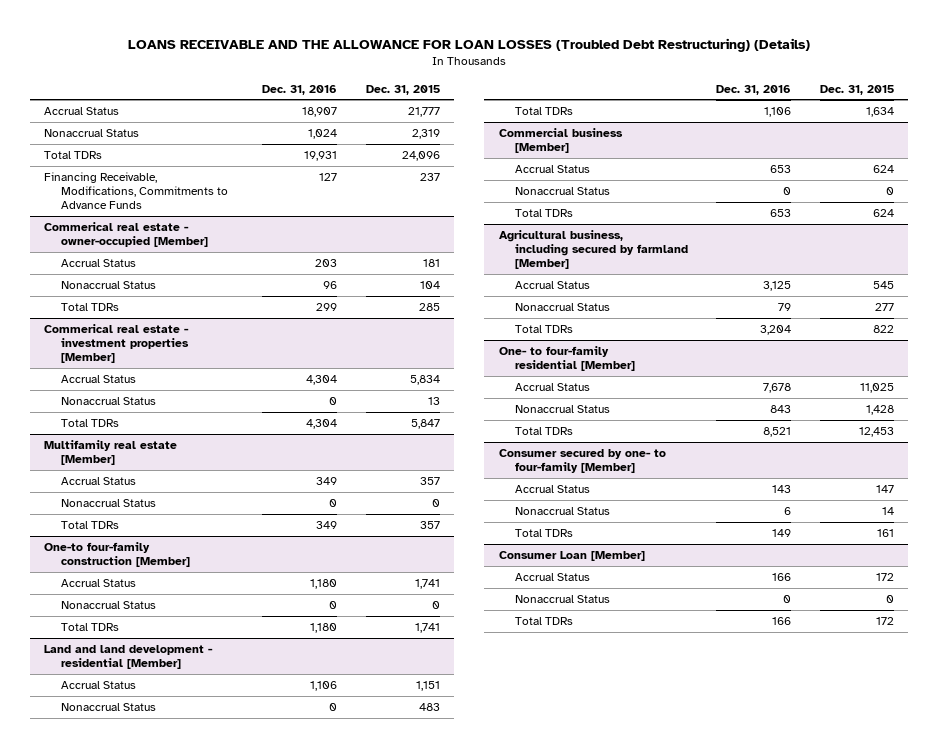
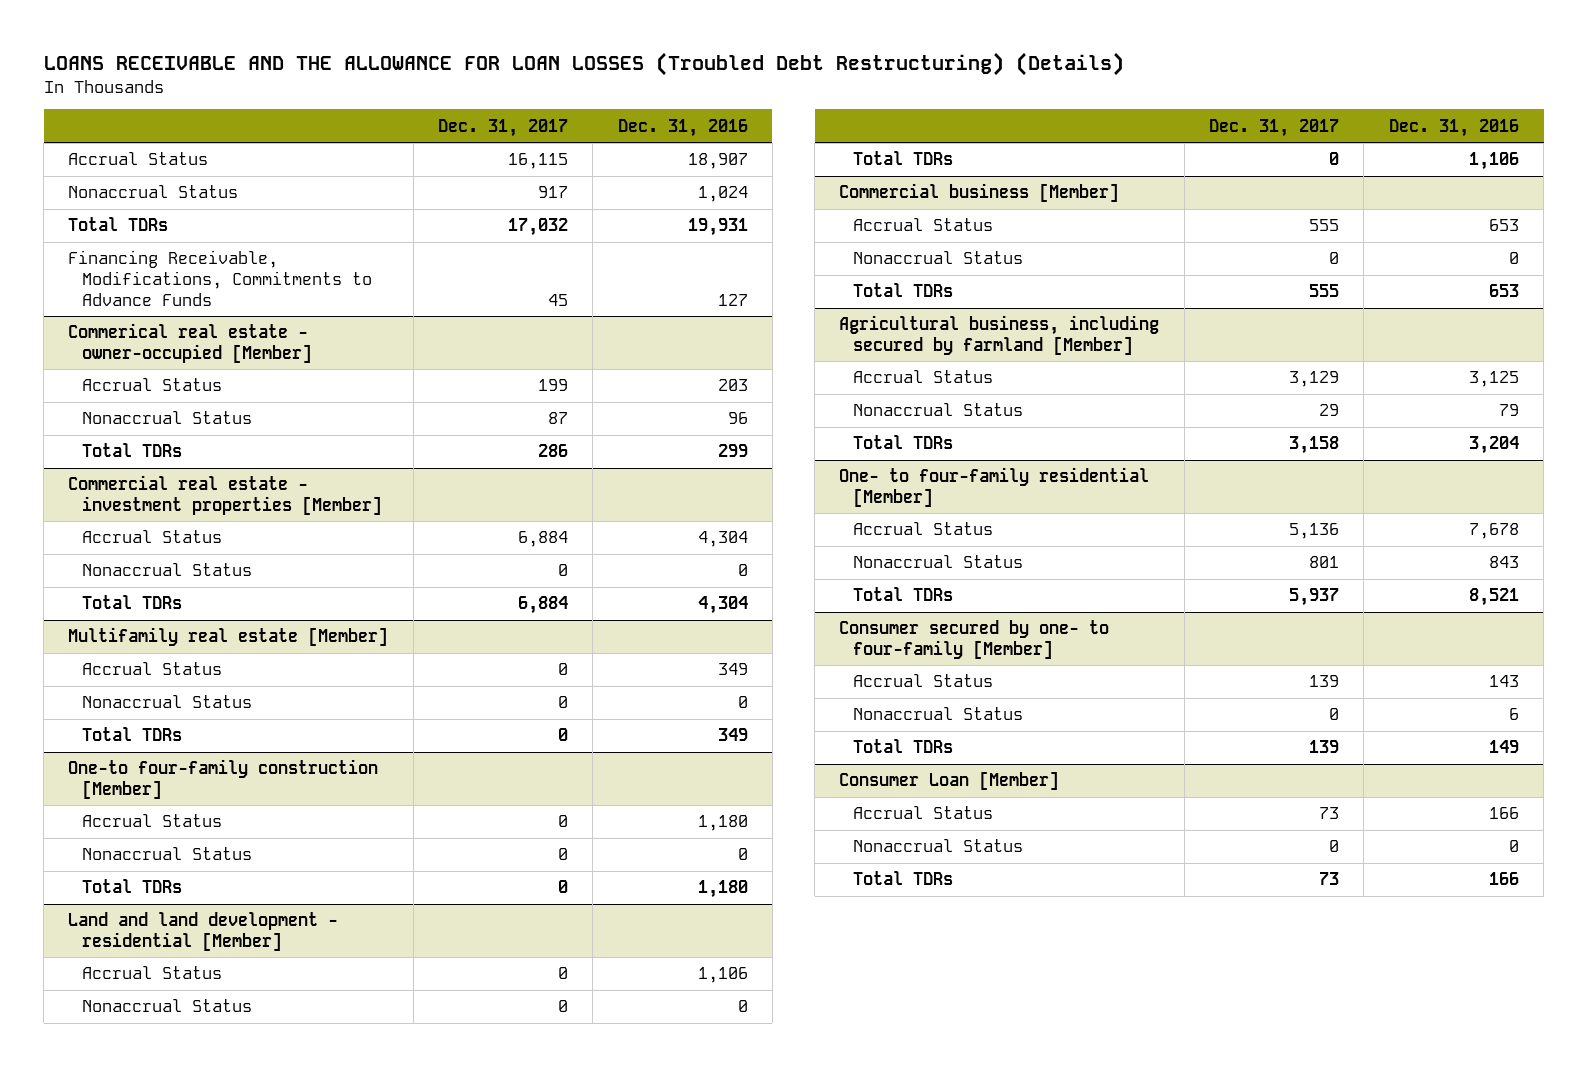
- | Dec. 31, 2016 | Dec. 31, 2015
+ | Dec. 31, 2017 | Dec. 31, 2016
- Commerical real estate - investment properties [Member]
+ Commercial real estate - investment properties [Member]

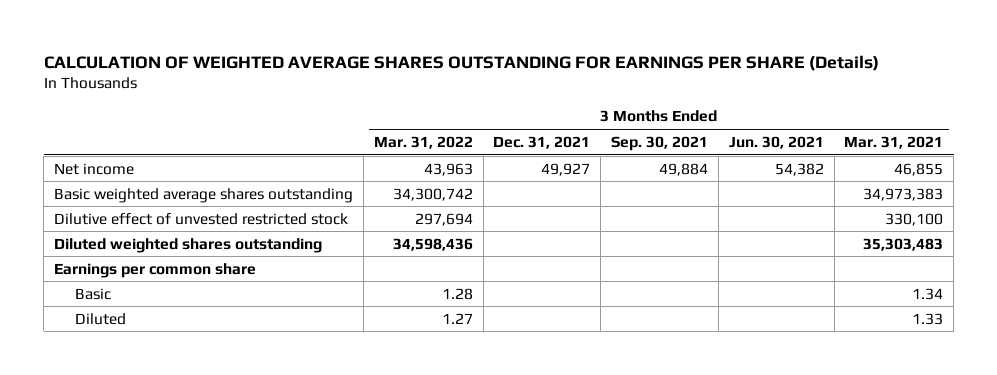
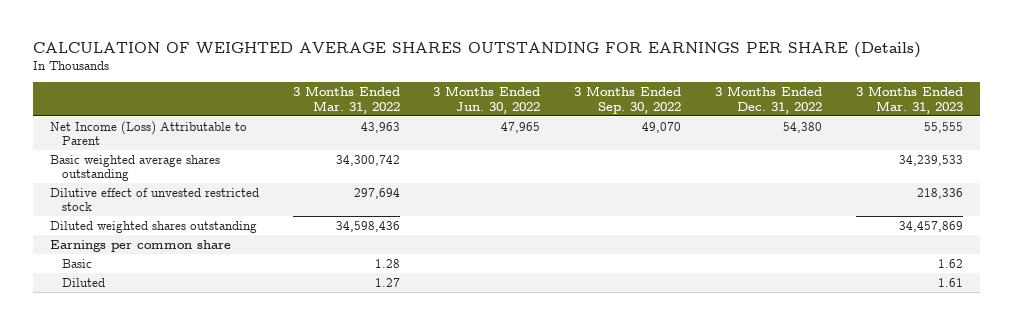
- | 3 Months Ended Mar. 31, 2022 | 3 Months Ended Dec. 31, 2021 | 3 Months Ended Sep. 30, 2021 | 3 Months Ended Jun. 30, 2021 | 3 Months Ended Mar. 31, 2021
+ | 3 Months Ended Mar. 31, 2022 | 3 Months Ended Jun. 30, 2022 | 3 Months Ended Sep. 30, 2022 | 3 Months Ended Dec. 31, 2022 | 3 Months Ended Mar. 31, 2023
- Net income | 43,963 | 49,927 | 49,884 | 54,382 | 46,855
+ Net Income (Loss) Attributable to Parent | 43,963 | 47,965 | 49,070 | 54,380 | 55,555

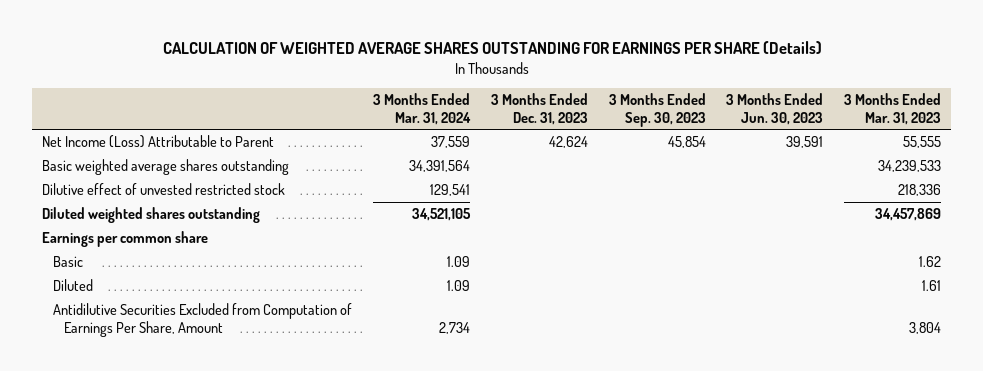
- | 3 Months Ended Mar. 31, 2022 | 3 Months Ended Jun. 30, 2022 | 3 Months Ended Sep. 30, 2022 | 3 Months Ended Dec. 31, 2022 | 3 Months Ended Mar. 31, 2023
+ | 3 Months Ended Mar. 31, 2024 | 3 Months Ended Dec. 31, 2023 | 3 Months Ended Sep. 30, 2023 | 3 Months Ended Jun. 30, 2023 | 3 Months Ended Mar. 31, 2023
+ Antidilutive Securities Excluded from Computation of Earnings Per Share, Amount | 2,734 | | | | 3,804

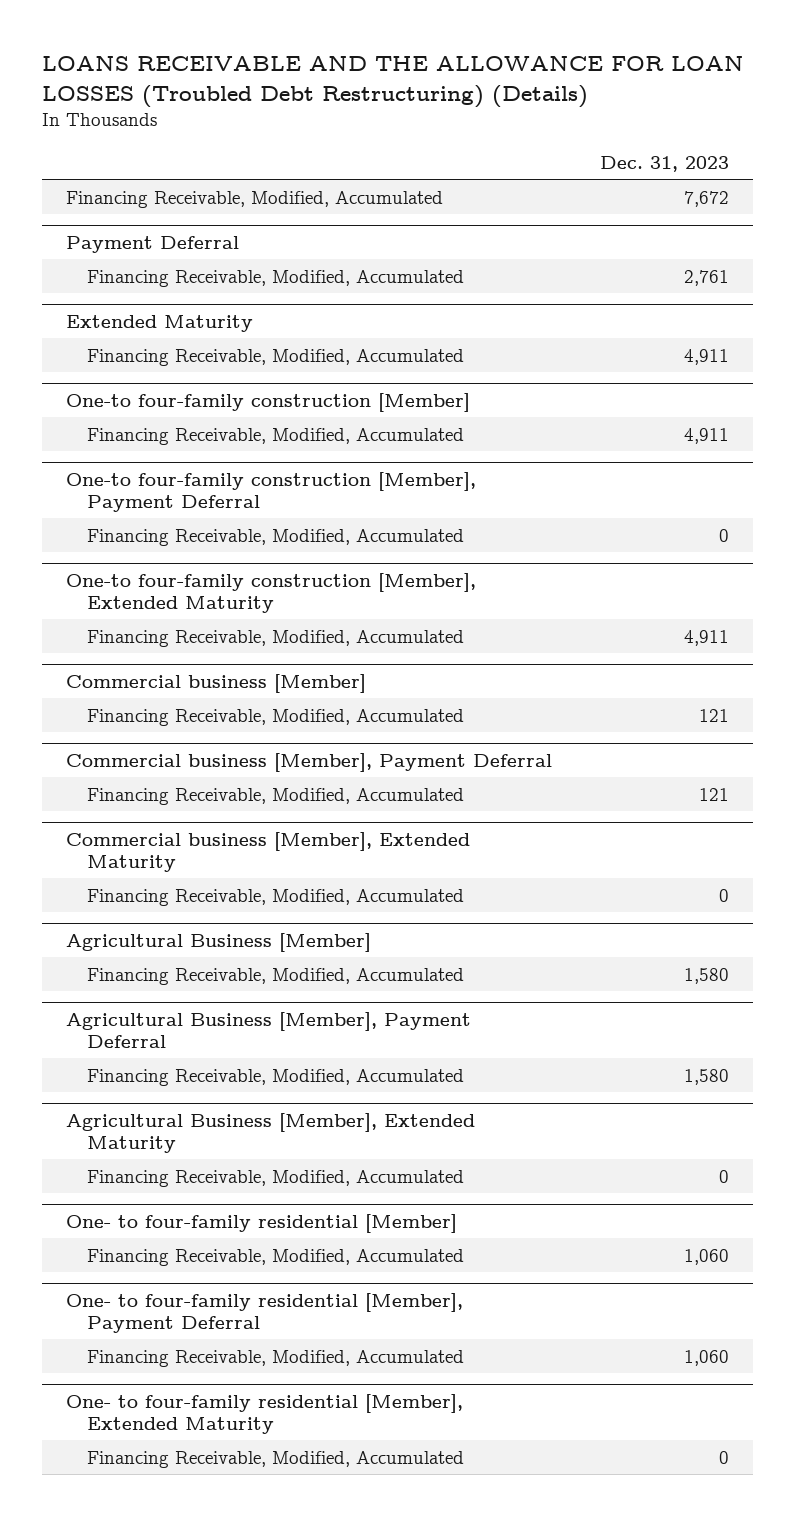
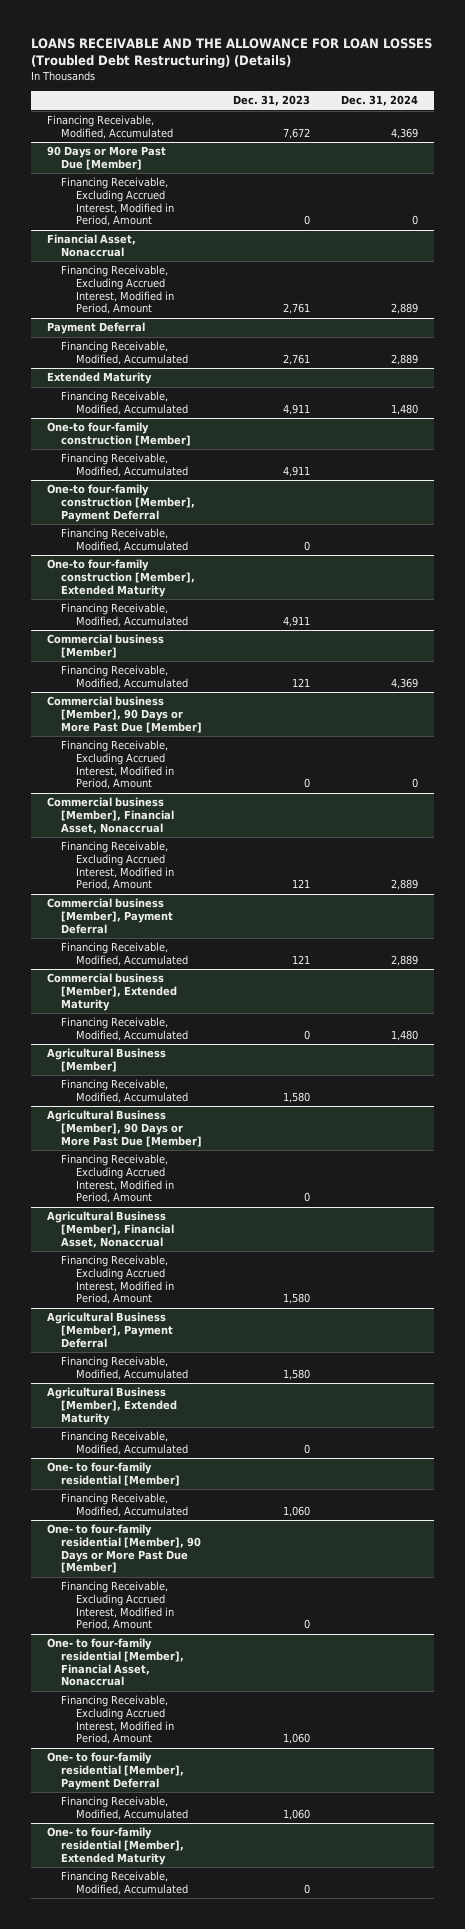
- | Dec. 31, 2023
+ | Dec. 31, 2023 | Dec. 31, 2024
+ 90 Days or More Past Due [Member]
+ Financing Receivable, Excluding Accrued Interest, Modified in Period, Amount | 0 | 0
+ Financial Asset, Nonaccrual
+ Financing Receivable, Excluding Accrued Interest, Modified in Period, Amount | 2,761 | 2,889
+ Commercial business [Member], 90 Days or More Past Due [Member]
+ Financing Receivable, Excluding Accrued Interest, Modified in Period, Amount | 0 | 0
+ Commercial business [Member], Financial Asset, Nonaccrual
+ Financing Receivable, Excluding Accrued Interest, Modified in Period, Amount | 121 | 2,889
+ Agricultural Business [Member], 90 Days or More Past Due [Member]
+ Financing Receivable, Excluding Accrued Interest, Modified in Period, Amount | 0 |
+ Agricultural Business [Member], Financial Asset, Nonaccrual
+ Financing Receivable, Excluding Accrued Interest, Modified in Period, Amount | 1,580 |
+ One- to four-family residential [Member], 90 Days or More Past Due [Member]
+ Financing Receivable, Excluding Accrued Interest, Modified in Period, Amount | 0 |
+ One- to four-family residential [Member], Financial Asset, Nonaccrual
+ Financing Receivable, Excluding Accrued Interest, Modified in Period, Amount | 1,060 |

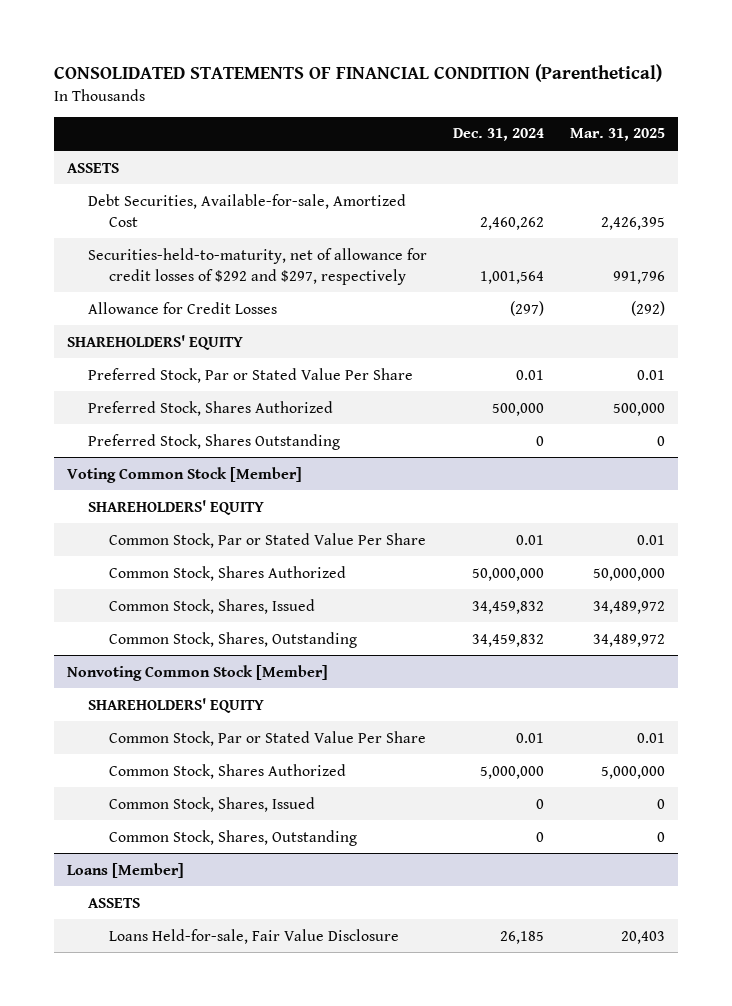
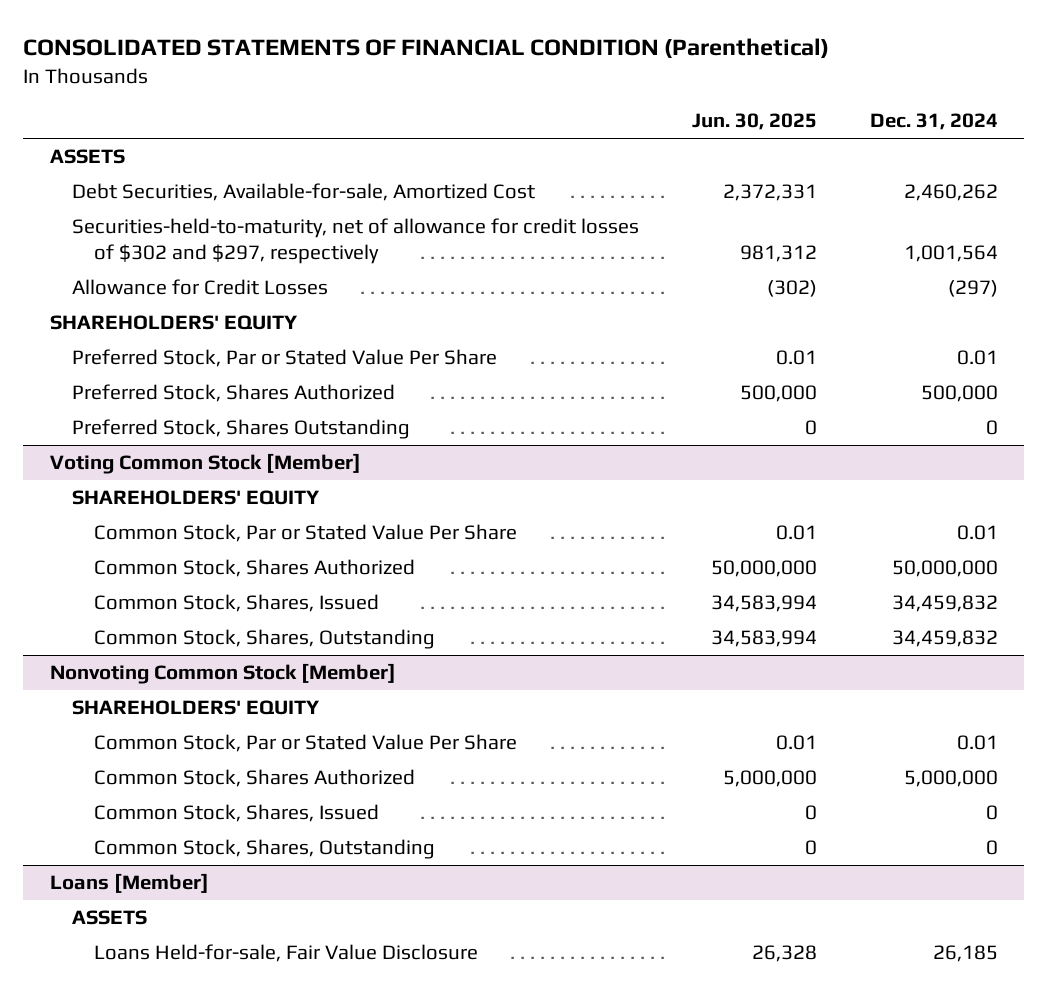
- | Dec. 31, 2024 | Mar. 31, 2025
+ | Jun. 30, 2025 | Dec. 31, 2024
- Securities-held-to-maturity, net of allowance for credit losses of $292 and $297, respectively | 1,001,564 | 991,796
+ Securities-held-to-maturity, net of allowance for credit losses of $302 and $297, respectively | 981,312 | 1,001,564

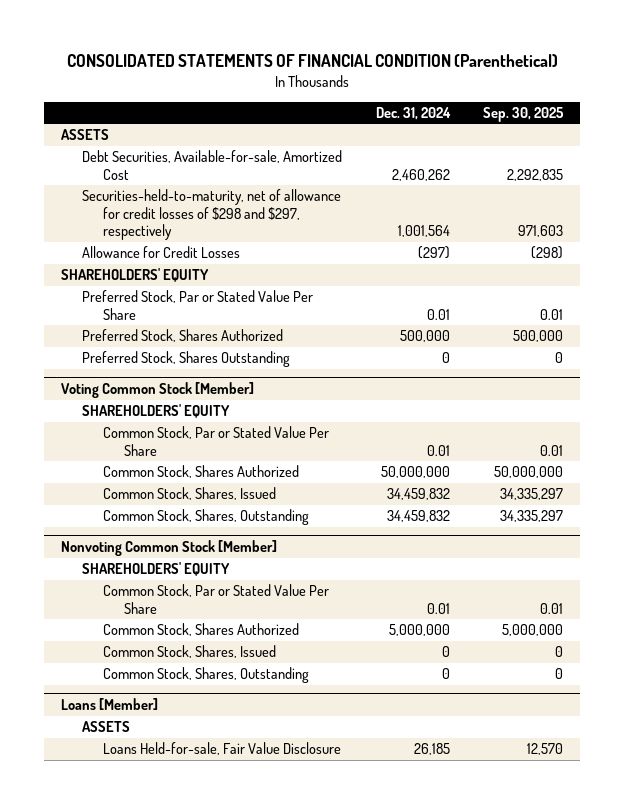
- | Jun. 30, 2025 | Dec. 31, 2024
+ | Dec. 31, 2024 | Sep. 30, 2025
- Securities-held-to-maturity, net of allowance for credit losses of $302 and $297, respectively | 981,312 | 1,001,564
+ Securities-held-to-maturity, net of allowance for credit losses of $298 and $297, respectively | 1,001,564 | 971,603

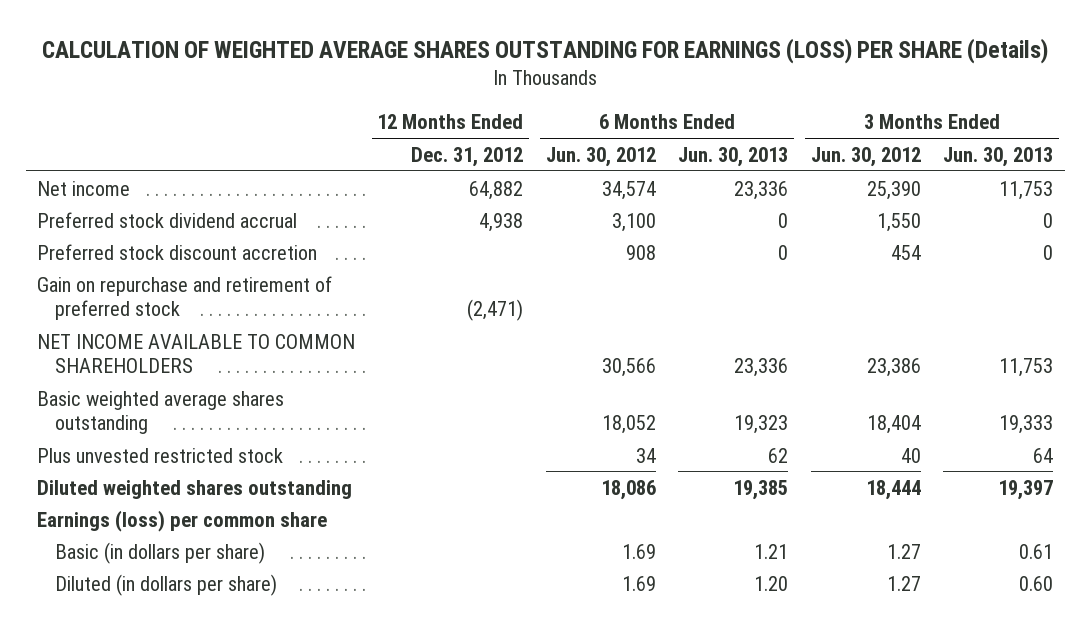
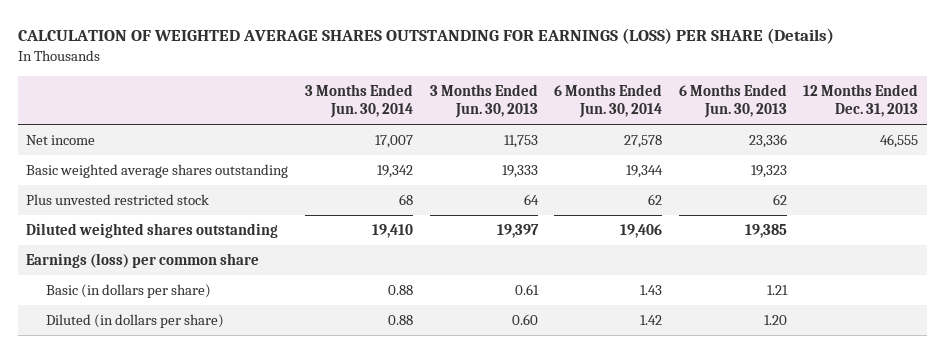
- | 12 Months Ended Dec. 31, 2012 | 6 Months Ended Jun. 30, 2012 | 6 Months Ended Jun. 30, 2013 | 3 Months Ended Jun. 30, 2012 | 3 Months Ended Jun. 30, 2013
+ | 3 Months Ended Jun. 30, 2014 | 3 Months Ended Jun. 30, 2013 | 6 Months Ended Jun. 30, 2014 | 6 Months Ended Jun. 30, 2013 | 12 Months Ended Dec. 31, 2013
- Preferred stock dividend accrual | 4,938 | 3,100 | 0 | 1,550 | 0
- Preferred stock discount accretion | | 908 | 0 | 454 | 0
- Gain on repurchase and retirement of preferred stock | (2,471) | | | |
- NET INCOME AVAILABLE TO COMMON SHAREHOLDERS | | 30,566 | 23,336 | 23,386 | 11,753

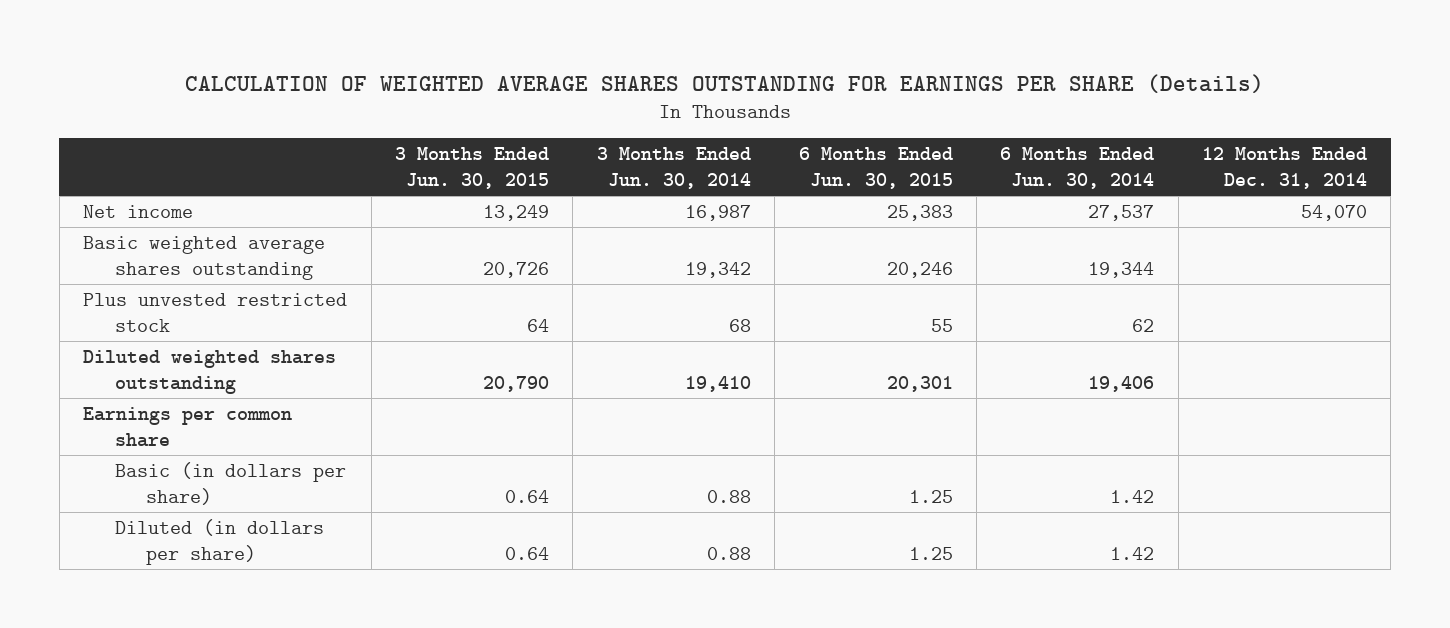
- CALCULATION OF WEIGHTED AVERAGE SHARES OUTSTANDING FOR EARNINGS (LOSS) PER SHARE (Details)
+ CALCULATION OF WEIGHTED AVERAGE SHARES OUTSTANDING FOR EARNINGS PER SHARE (Details)
- | 3 Months Ended Jun. 30, 2014 | 3 Months Ended Jun. 30, 2013 | 6 Months Ended Jun. 30, 2014 | 6 Months Ended Jun. 30, 2013 | 12 Months Ended Dec. 31, 2013
+ | 3 Months Ended Jun. 30, 2015 | 3 Months Ended Jun. 30, 2014 | 6 Months Ended Jun. 30, 2015 | 6 Months Ended Jun. 30, 2014 | 12 Months Ended Dec. 31, 2014
- Net income | 17,007 | 11,753 | 27,578 | 23,336 | 46,555
+ Net income | 13,249 | 16,987 | 25,383 | 27,537 | 54,070
- Earnings (loss) per common share
- Basic (in dollars per share) | 0.88 | 0.61 | 1.43 | 1.21 |
+ Earnings per common share
+ Basic (in dollars per share) | 0.64 | 0.88 | 1.25 | 1.42 |

